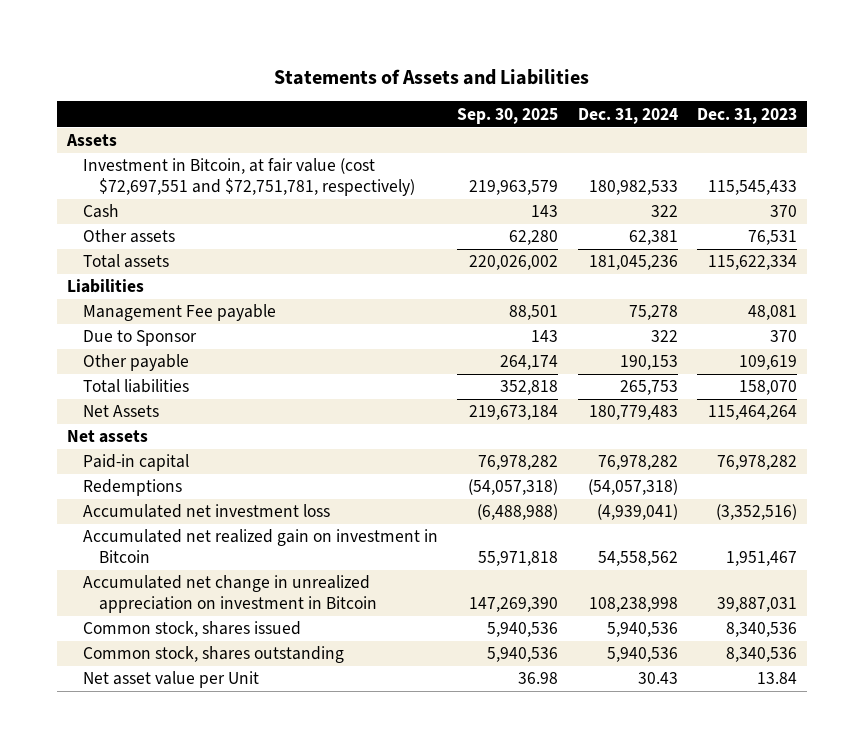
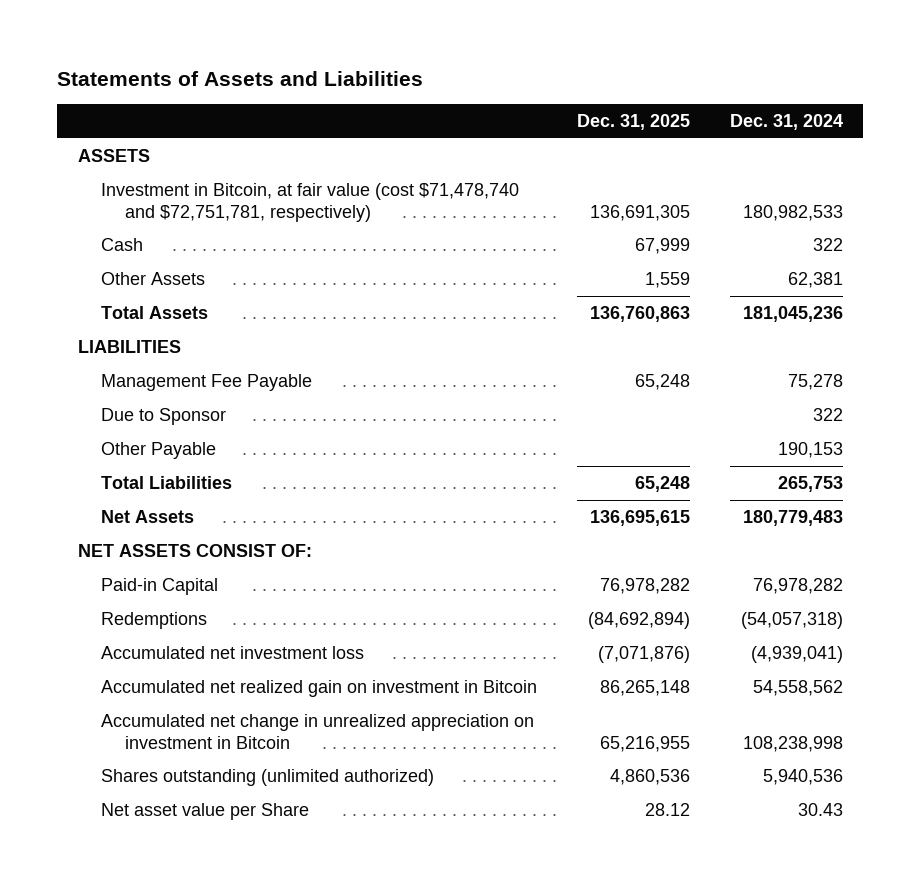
- | Sep. 30, 2025 | Dec. 31, 2024 | Dec. 31, 2023
+ | Dec. 31, 2025 | Dec. 31, 2024
- Assets
- Investment in Bitcoin, at fair value (cost $72,697,551 and $72,751,781, respectively) | 219,963,579 | 180,982,533 | 115,545,433
+ ASSETS
+ Investment in Bitcoin, at fair value (cost $71,478,740 and $72,751,781, respectively) | 136,691,305 | 180,982,533
- Other assets | 62,280 | 62,381 | 76,531
- Total assets | 220,026,002 | 181,045,236 | 115,622,334
- Liabilities
- Management Fee payable | 88,501 | 75,278 | 48,081
+ Other Assets | 1,559 | 62,381
+ Total Assets | 136,760,863 | 181,045,236
+ LIABILITIES
+ Management Fee Payable | 65,248 | 75,278
- Other payable | 264,174 | 190,153 | 109,619
- Total liabilities | 352,818 | 265,753 | 158,070
+ Other Payable | | 190,153
+ Total Liabilities | 65,248 | 265,753
- Net assets
- Paid-in capital | 76,978,282 | 76,978,282 | 76,978,282
+ NET ASSETS CONSIST OF:
+ Paid-in Capital | 76,978,282 | 76,978,282
- Common stock, shares issued | 5,940,536 | 5,940,536 | 8,340,536
- Common stock, shares outstanding | 5,940,536 | 5,940,536 | 8,340,536
- Net asset value per Unit | 36.98 | 30.43 | 13.84
+ Shares outstanding (unlimited authorized) | 4,860,536 | 5,940,536
+ Net asset value per Share | 28.12 | 30.43

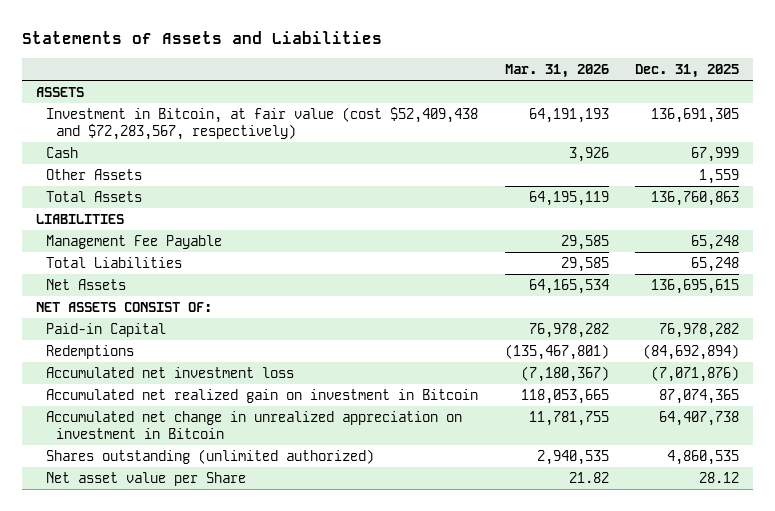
- | Dec. 31, 2025 | Dec. 31, 2024
+ | Mar. 31, 2026 | Dec. 31, 2025
- Investment in Bitcoin, at fair value (cost $71,478,740 and $72,751,781, respectively) | 136,691,305 | 180,982,533
+ Investment in Bitcoin, at fair value (cost $52,409,438 and $72,283,567, respectively) | 64,191,193 | 136,691,305
- Due to Sponsor | | 322
- Other Payable | | 190,153
- Accumulated net realized gain on investment in Bitcoin | 86,265,148 | 54,558,562
- Accumulated net change in unrealized appreciation on investment in Bitcoin | 65,216,955 | 108,238,998
- Shares outstanding (unlimited authorized) | 4,860,536 | 5,940,536
+ Accumulated net realized gain on investment in Bitcoin | 118,053,665 | 87,074,365
+ Accumulated net change in unrealized appreciation on investment in Bitcoin | 11,781,755 | 64,407,738
+ Shares outstanding (unlimited authorized) | 2,940,535 | 4,860,535

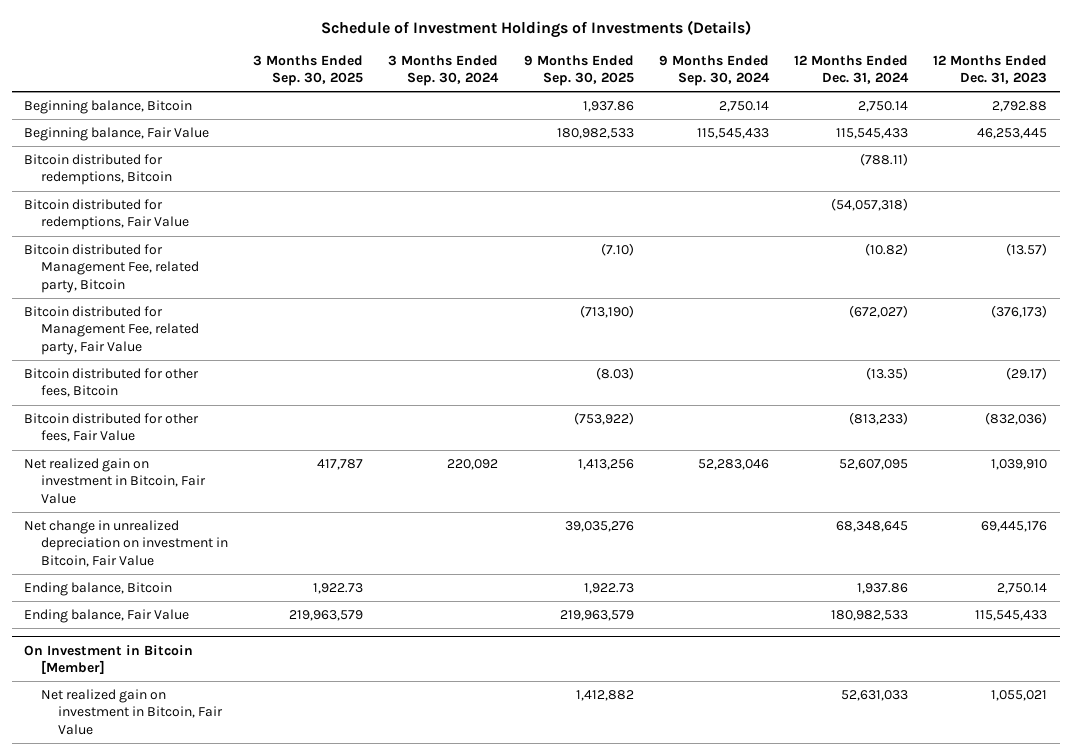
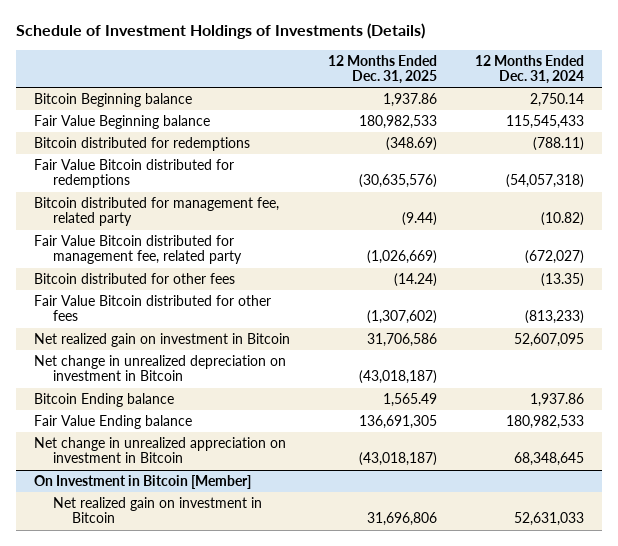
- | 3 Months Ended Sep. 30, 2025 | 3 Months Ended Sep. 30, 2024 | 9 Months Ended Sep. 30, 2025 | 9 Months Ended Sep. 30, 2024 | 12 Months Ended Dec. 31, 2024 | 12 Months Ended Dec. 31, 2023
+ | 12 Months Ended Dec. 31, 2025 | 12 Months Ended Dec. 31, 2024
- Beginning balance, Bitcoin | | | 1,937.86 | 2,750.14 | 2,750.14 | 2,792.88
- Beginning balance, Fair Value | | | 180,982,533 | 115,545,433 | 115,545,433 | 46,253,445
- Bitcoin distributed for redemptions, Bitcoin | | | | | (788.11) |
- Bitcoin distributed for redemptions, Fair Value | | | | | (54,057,318) |
- Bitcoin distributed for Management Fee, related party, Bitcoin | | | (7.10) | | (10.82) | (13.57)
- Bitcoin distributed for Management Fee, related party, Fair Value | | | (713,190) | | (672,027) | (376,173)
- Bitcoin distributed for other fees, Bitcoin | | | (8.03) | | (13.35) | (29.17)
- Bitcoin distributed for other fees, Fair Value | | | (753,922) | | (813,233) | (832,036)
- Net realized gain on investment in Bitcoin, Fair Value | 417,787 | 220,092 | 1,413,256 | 52,283,046 | 52,607,095 | 1,039,910
- Net change in unrealized depreciation on investment in Bitcoin, Fair Value | | | 39,035,276 | | 68,348,645 | 69,445,176
- Ending balance, Bitcoin | 1,922.73 | | 1,922.73 | | 1,937.86 | 2,750.14
- Ending balance, Fair Value | 219,963,579 | | 219,963,579 | | 180,982,533 | 115,545,433
+ Bitcoin Beginning balance | 1,937.86 | 2,750.14
+ Fair Value Beginning balance | 180,982,533 | 115,545,433
+ Bitcoin distributed for redemptions | (348.69) | (788.11)
+ Fair Value Bitcoin distributed for redemptions | (30,635,576) | (54,057,318)
+ Bitcoin distributed for management fee, related party | (9.44) | (10.82)
+ Fair Value Bitcoin distributed for management fee, related party | (1,026,669) | (672,027)
+ Bitcoin distributed for other fees | (14.24) | (13.35)
+ Fair Value Bitcoin distributed for other fees | (1,307,602) | (813,233)
+ Net realized gain on investment in Bitcoin | 31,706,586 | 52,607,095
+ Net change in unrealized depreciation on investment in Bitcoin | (43,018,187) |
+ Bitcoin Ending balance | 1,565.49 | 1,937.86
+ Fair Value Ending balance | 136,691,305 | 180,982,533
+ Net change in unrealized appreciation on investment in Bitcoin | (43,018,187) | 68,348,645
@ On Investment in Bitcoin [Member]
- Net realized gain on investment in Bitcoin, Fair Value | | | 1,412,882 | | 52,631,033 | 1,055,021
+ Net realized gain on investment in Bitcoin | 31,696,806 | 52,631,033

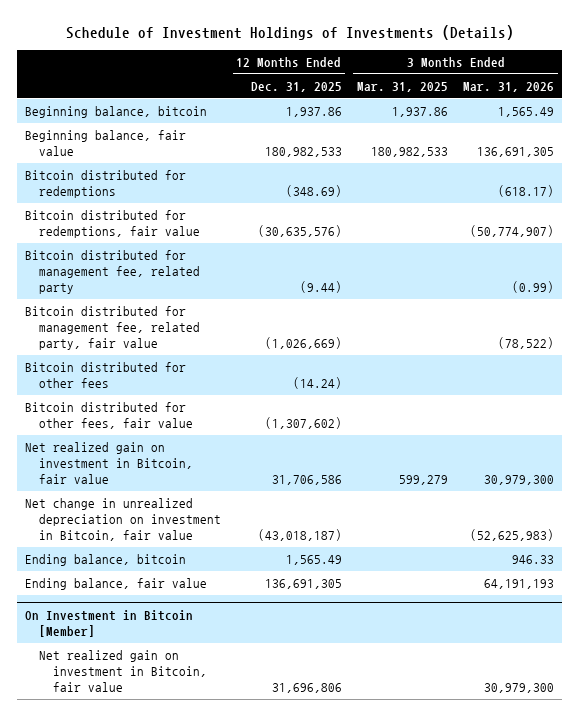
- | 12 Months Ended Dec. 31, 2025 | 12 Months Ended Dec. 31, 2024
+ | 12 Months Ended Dec. 31, 2025 | 3 Months Ended Mar. 31, 2025 | 3 Months Ended Mar. 31, 2026
- Bitcoin Beginning balance | 1,937.86 | 2,750.14
- Fair Value Beginning balance | 180,982,533 | 115,545,433
+ Beginning balance, bitcoin | 1,937.86 | 1,937.86 | 1,565.49
+ Beginning balance, fair value | 180,982,533 | 180,982,533 | 136,691,305
- Fair Value Bitcoin distributed for redemptions | (30,635,576) | (54,057,318)
+ Bitcoin distributed for redemptions, fair value | (30,635,576) | | (50,774,907)
- Fair Value Bitcoin distributed for management fee, related party | (1,026,669) | (672,027)
+ Bitcoin distributed for management fee, related party, fair value | (1,026,669) | | (78,522)
- Fair Value Bitcoin distributed for other fees | (1,307,602) | (813,233)
- Net realized gain on investment in Bitcoin | 31,706,586 | 52,607,095
- Net change in unrealized depreciation on investment in Bitcoin | (43,018,187) |
- Bitcoin Ending balance | 1,565.49 | 1,937.86
- Fair Value Ending balance | 136,691,305 | 180,982,533
- Net change in unrealized appreciation on investment in Bitcoin | (43,018,187) | 68,348,645
+ Bitcoin distributed for other fees, fair value | (1,307,602) | |
+ Net realized gain on investment in Bitcoin, fair value | 31,706,586 | 599,279 | 30,979,300
+ Net change in unrealized depreciation on investment in Bitcoin, fair value | (43,018,187) | | (52,625,983)
+ Ending balance, bitcoin | 1,565.49 | | 946.33
+ Ending balance, fair value | 136,691,305 | | 64,191,193
@ On Investment in Bitcoin [Member]
- Net realized gain on investment in Bitcoin | 31,696,806 | 52,631,033
+ Net realized gain on investment in Bitcoin, fair value | 31,696,806 | | 30,979,300

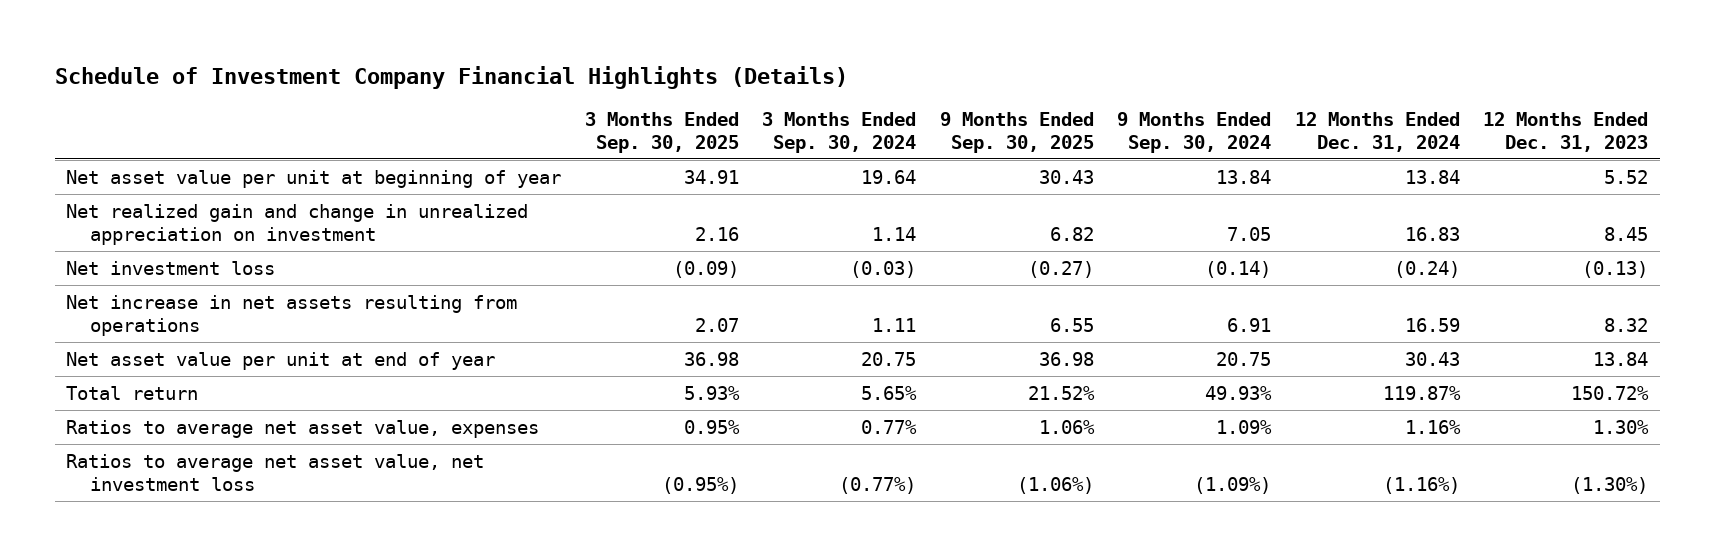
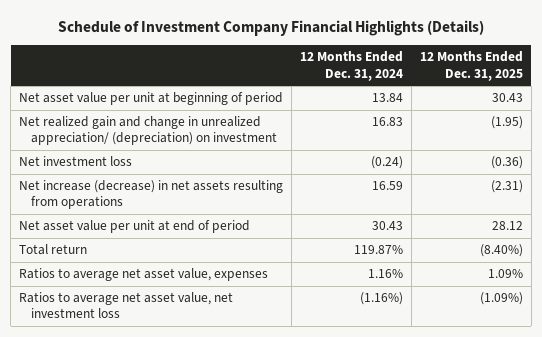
- | 3 Months Ended Sep. 30, 2025 | 3 Months Ended Sep. 30, 2024 | 9 Months Ended Sep. 30, 2025 | 9 Months Ended Sep. 30, 2024 | 12 Months Ended Dec. 31, 2024 | 12 Months Ended Dec. 31, 2023
+ | 12 Months Ended Dec. 31, 2024 | 12 Months Ended Dec. 31, 2025
- Net asset value per unit at beginning of year | 34.91 | 19.64 | 30.43 | 13.84 | 13.84 | 5.52
- Net realized gain and change in unrealized appreciation on investment | 2.16 | 1.14 | 6.82 | 7.05 | 16.83 | 8.45
+ Net asset value per unit at beginning of period | 13.84 | 30.43
+ Net realized gain and change in unrealized appreciation/ (depreciation) on investment | 16.83 | (1.95)
- Net increase in net assets resulting from operations | 2.07 | 1.11 | 6.55 | 6.91 | 16.59 | 8.32
- Net asset value per unit at end of year | 36.98 | 20.75 | 36.98 | 20.75 | 30.43 | 13.84
+ Net increase (decrease) in net assets resulting from operations | 16.59 | (2.31)
+ Net asset value per unit at end of period | 30.43 | 28.12

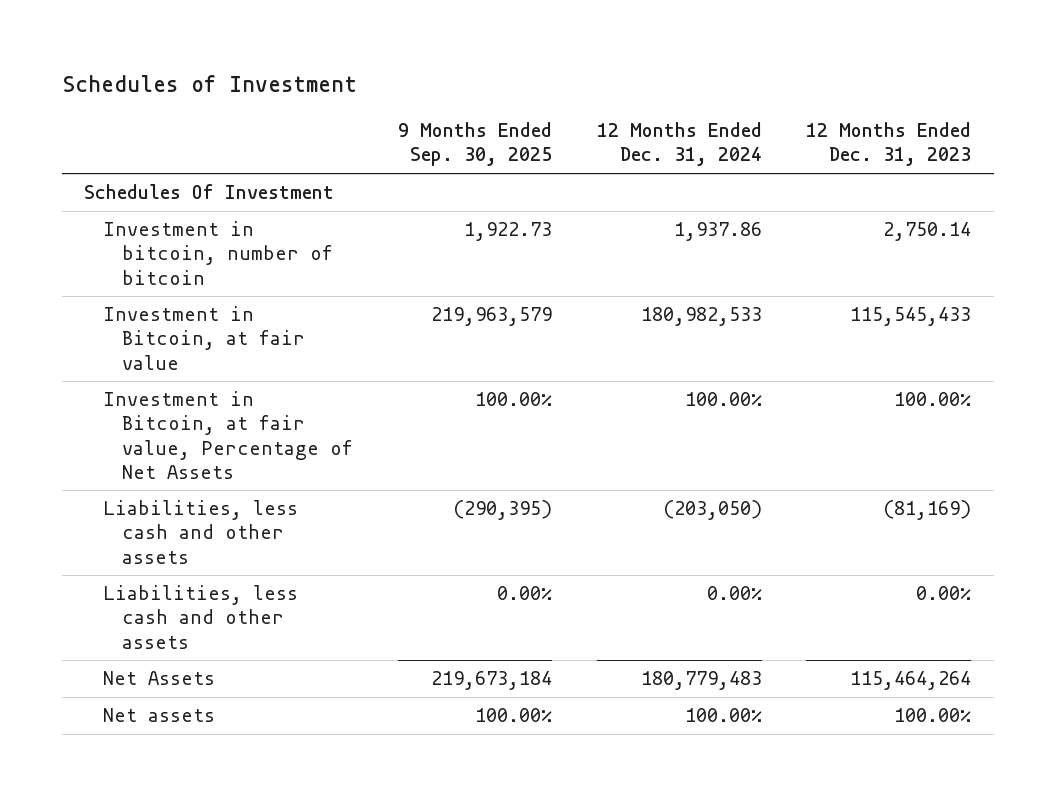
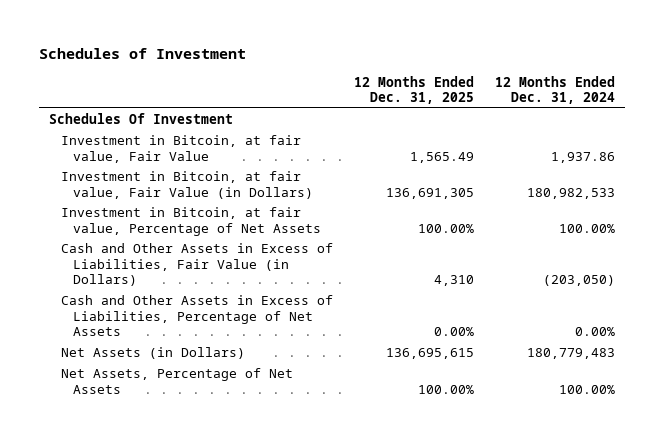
- | 9 Months Ended Sep. 30, 2025 | 12 Months Ended Dec. 31, 2024 | 12 Months Ended Dec. 31, 2023
+ | 12 Months Ended Dec. 31, 2025 | 12 Months Ended Dec. 31, 2024
- Investment in bitcoin, number of bitcoin | 1,922.73 | 1,937.86 | 2,750.14
- Investment in Bitcoin, at fair value | 219,963,579 | 180,982,533 | 115,545,433
+ Investment in Bitcoin, at fair value, Fair Value | 1,565.49 | 1,937.86
+ Investment in Bitcoin, at fair value, Fair Value (in Dollars) | 136,691,305 | 180,982,533
- Liabilities, less cash and other assets | (290,395) | (203,050) | (81,169)
- Liabilities, less cash and other assets | 0.00% | 0.00% | 0.00%
- Net Assets | 219,673,184 | 180,779,483 | 115,464,264
- Net assets | 100.00% | 100.00% | 100.00%
+ Cash and Other Assets in Excess of Liabilities, Fair Value (in Dollars) | 4,310 | (203,050)
+ Cash and Other Assets in Excess of Liabilities, Percentage of Net Assets | 0.00% | 0.00%
+ Net Assets (in Dollars) | 136,695,615 | 180,779,483
+ Net Assets, Percentage of Net Assets | 100.00% | 100.00%

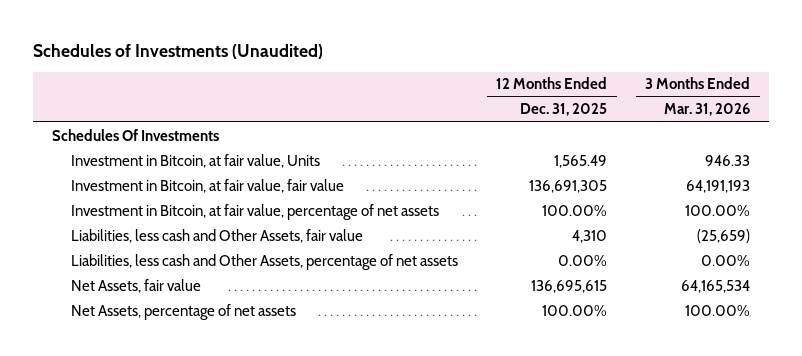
- Schedules of Investment
+ Schedules of Investments (Unaudited)
- | 12 Months Ended Dec. 31, 2025 | 12 Months Ended Dec. 31, 2024
+ | 12 Months Ended Dec. 31, 2025 | 3 Months Ended Mar. 31, 2026
- Schedules Of Investment
- Investment in Bitcoin, at fair value, Fair Value | 1,565.49 | 1,937.86
- Investment in Bitcoin, at fair value, Fair Value (in Dollars) | 136,691,305 | 180,982,533
- Investment in Bitcoin, at fair value, Percentage of Net Assets | 100.00% | 100.00%
- Cash and Other Assets in Excess of Liabilities, Fair Value (in Dollars) | 4,310 | (203,050)
- Cash and Other Assets in Excess of Liabilities, Percentage of Net Assets | 0.00% | 0.00%
- Net Assets (in Dollars) | 136,695,615 | 180,779,483
- Net Assets, Percentage of Net Assets | 100.00% | 100.00%
+ Schedules Of Investments
+ Investment in Bitcoin, at fair value, Units | 1,565.49 | 946.33
+ Investment in Bitcoin, at fair value, fair value | 136,691,305 | 64,191,193
+ Investment in Bitcoin, at fair value, percentage of net assets | 100.00% | 100.00%
+ Liabilities, less cash and Other Assets, fair value | 4,310 | (25,659)
+ Liabilities, less cash and Other Assets, percentage of net assets | 0.00% | 0.00%
+ Net Assets, fair value | 136,695,615 | 64,165,534
+ Net Assets, percentage of net assets | 100.00% | 100.00%

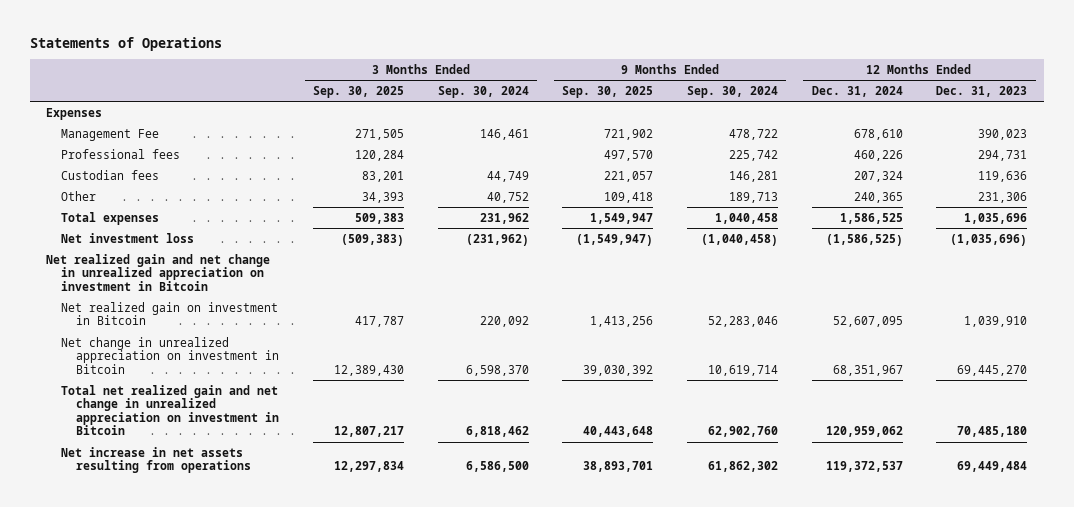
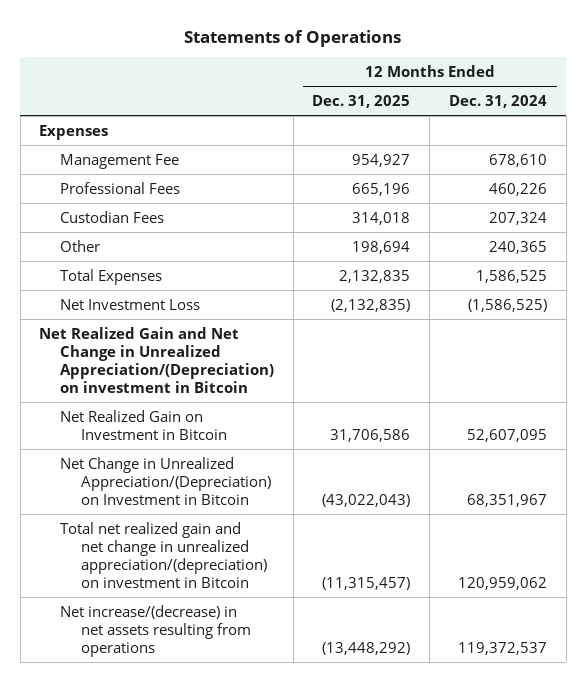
- | 3 Months Ended Sep. 30, 2025 | 3 Months Ended Sep. 30, 2024 | 9 Months Ended Sep. 30, 2025 | 9 Months Ended Sep. 30, 2024 | 12 Months Ended Dec. 31, 2024 | 12 Months Ended Dec. 31, 2023
+ | 12 Months Ended Dec. 31, 2025 | 12 Months Ended Dec. 31, 2024
- Professional fees | 120,284 | | 497,570 | 225,742 | 460,226 | 294,731
- Custodian fees | 83,201 | 44,749 | 221,057 | 146,281 | 207,324 | 119,636
+ Professional Fees | 665,196 | 460,226
+ Custodian Fees | 314,018 | 207,324
- Total expenses | 509,383 | 231,962 | 1,549,947 | 1,040,458 | 1,586,525 | 1,035,696
- Net investment loss | (509,383) | (231,962) | (1,549,947) | (1,040,458) | (1,586,525) | (1,035,696)
- Net realized gain and net change in unrealized appreciation on investment in Bitcoin
- Net realized gain on investment in Bitcoin | 417,787 | 220,092 | 1,413,256 | 52,283,046 | 52,607,095 | 1,039,910
- Net change in unrealized appreciation on investment in Bitcoin | 12,389,430 | 6,598,370 | 39,030,392 | 10,619,714 | 68,351,967 | 69,445,270
- Total net realized gain and net change in unrealized appreciation on investment in Bitcoin | 12,807,217 | 6,818,462 | 40,443,648 | 62,902,760 | 120,959,062 | 70,485,180
- Net increase in net assets resulting from operations | 12,297,834 | 6,586,500 | 38,893,701 | 61,862,302 | 119,372,537 | 69,449,484
+ Total Expenses | 2,132,835 | 1,586,525
+ Net Investment Loss | (2,132,835) | (1,586,525)
+ Net Realized Gain and Net Change in Unrealized Appreciation/(Depreciation) on investment in Bitcoin
+ Net Realized Gain on Investment in Bitcoin | 31,706,586 | 52,607,095
+ Net Change in Unrealized Appreciation/(Depreciation) on Investment in Bitcoin | (43,022,043) | 68,351,967
+ Total net realized gain and net change in unrealized appreciation/(depreciation) on investment in Bitcoin | (11,315,457) | 120,959,062
+ Net increase/(decrease) in net assets resulting from operations | (13,448,292) | 119,372,537

